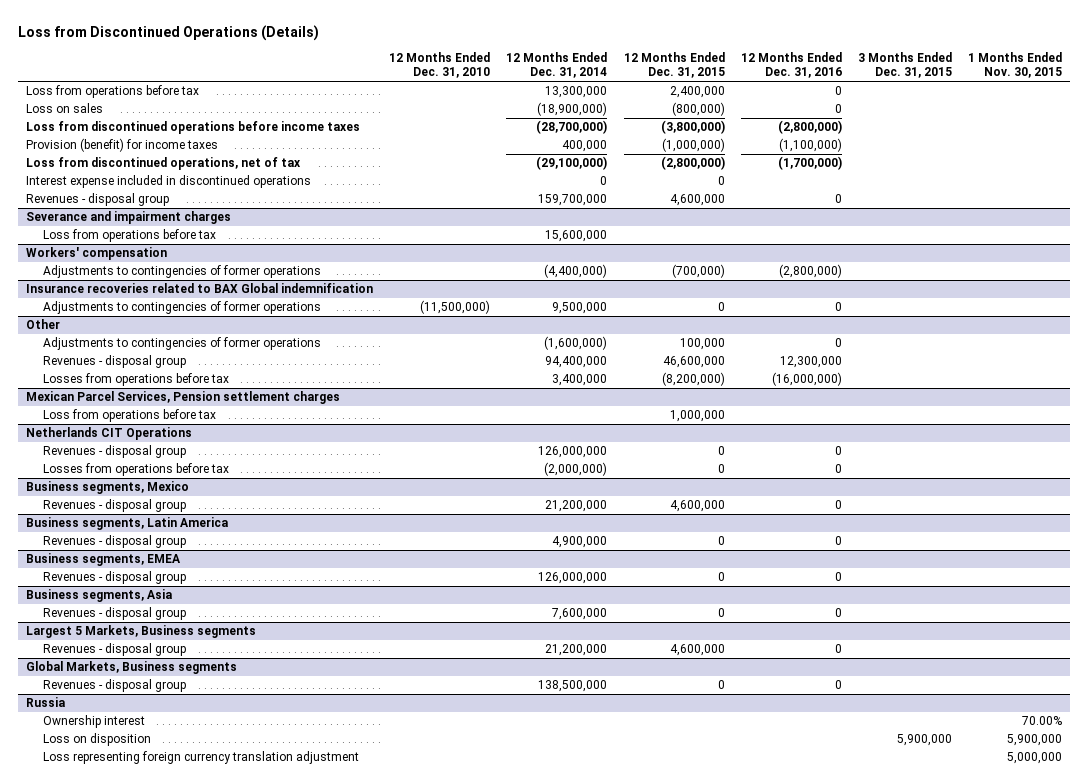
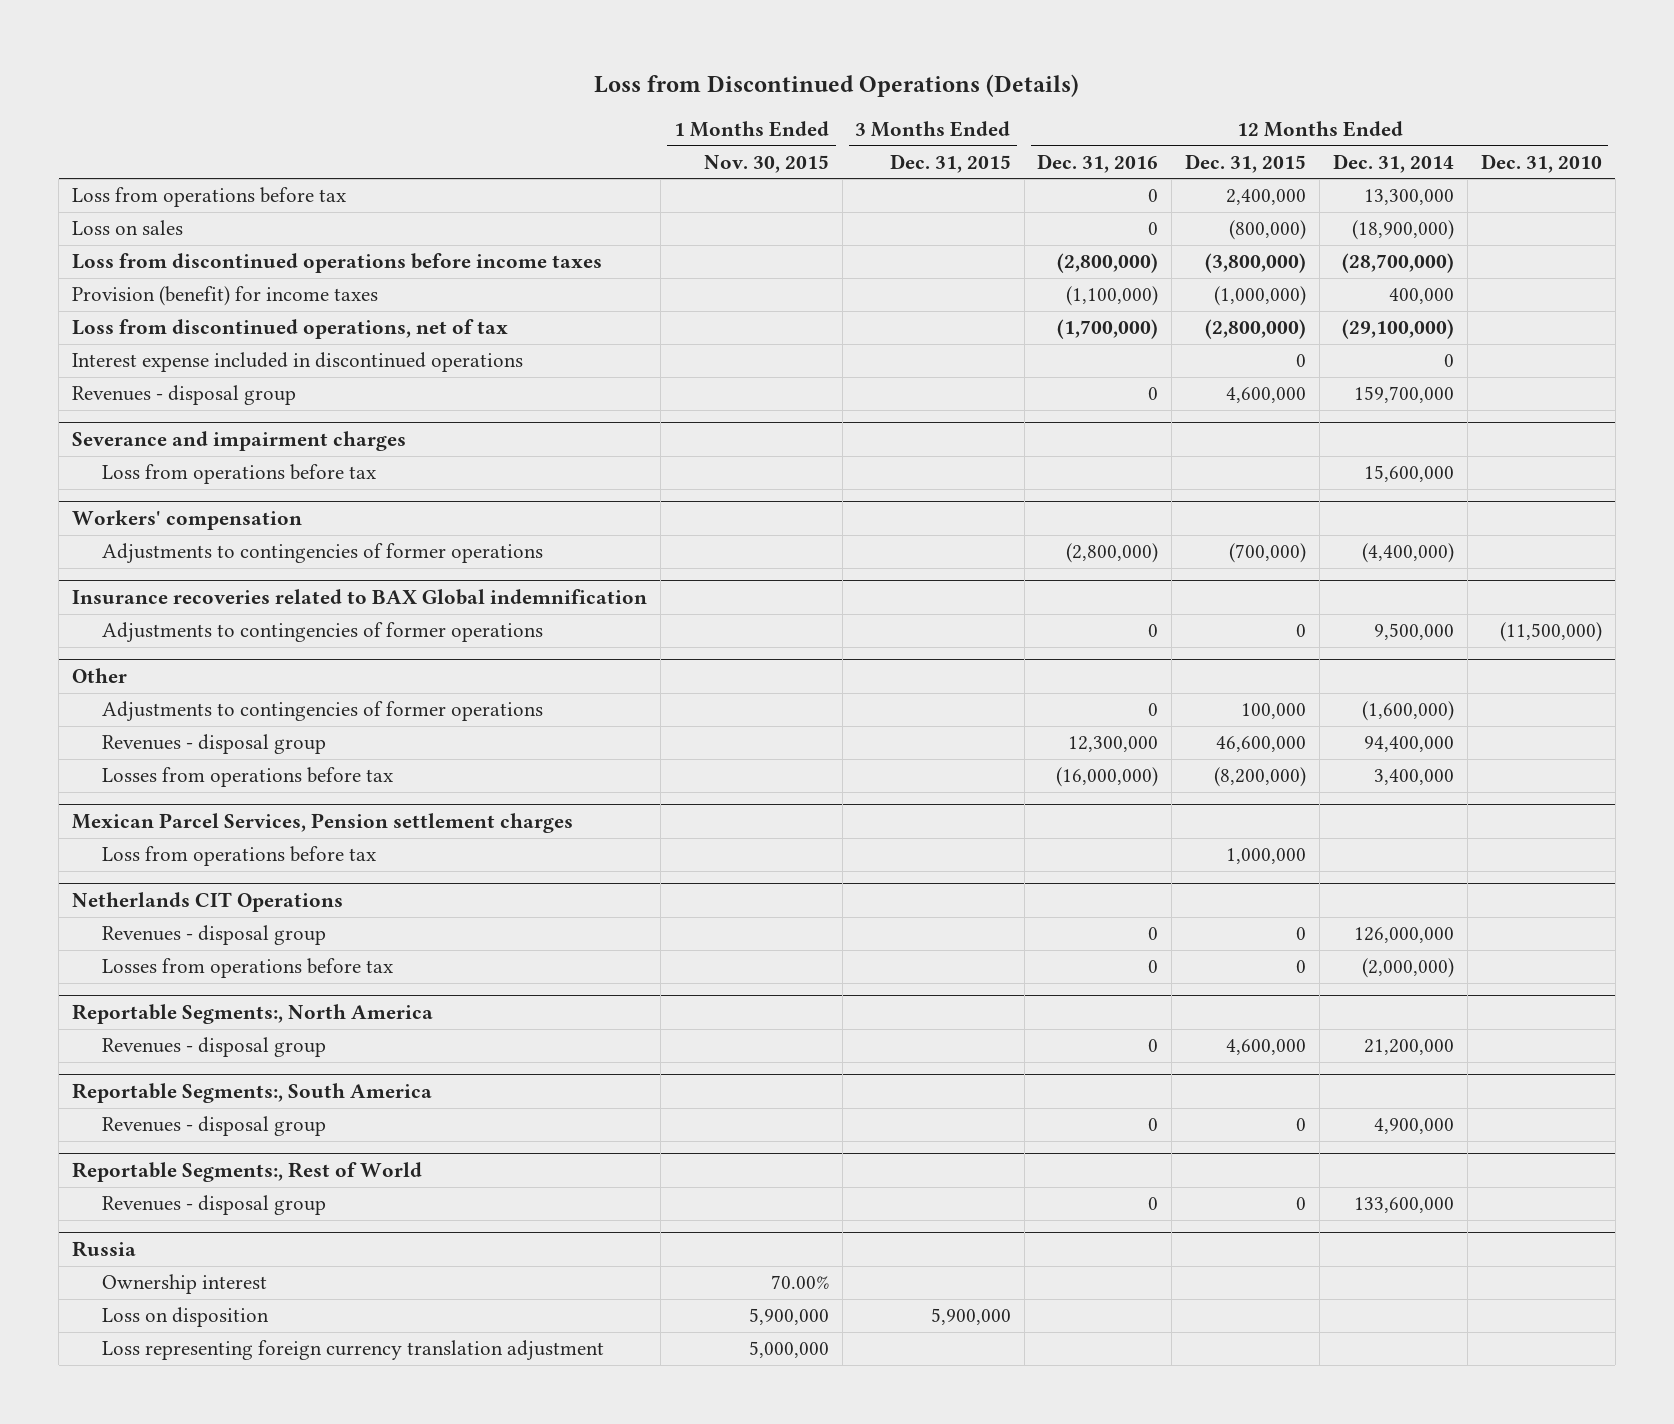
- | 12 Months Ended Dec. 31, 2010 | 12 Months Ended Dec. 31, 2014 | 12 Months Ended Dec. 31, 2015 | 12 Months Ended Dec. 31, 2016 | 3 Months Ended Dec. 31, 2015 | 1 Months Ended Nov. 30, 2015
+ | 1 Months Ended Nov. 30, 2015 | 3 Months Ended Dec. 31, 2015 | 12 Months Ended Dec. 31, 2016 | 12 Months Ended Dec. 31, 2015 | 12 Months Ended Dec. 31, 2014 | 12 Months Ended Dec. 31, 2010
- Business segments, Mexico
+ Reportable Segments:, North America
- Business segments, Latin America
+ Reportable Segments:, South America
- Business segments, EMEA
- Revenues - disposal group | | 126,000,000 | 0 | 0 | |
- Business segments, Asia
- Revenues - disposal group | | 7,600,000 | 0 | 0 | |
- Largest 5 Markets, Business segments
- Revenues - disposal group | | 21,200,000 | 4,600,000 | 0 | |
- Global Markets, Business segments
- Revenues - disposal group | | 138,500,000 | 0 | 0 | |
+ Reportable Segments:, Rest of World
+ Revenues - disposal group | | | 0 | 0 | 133,600,000 |

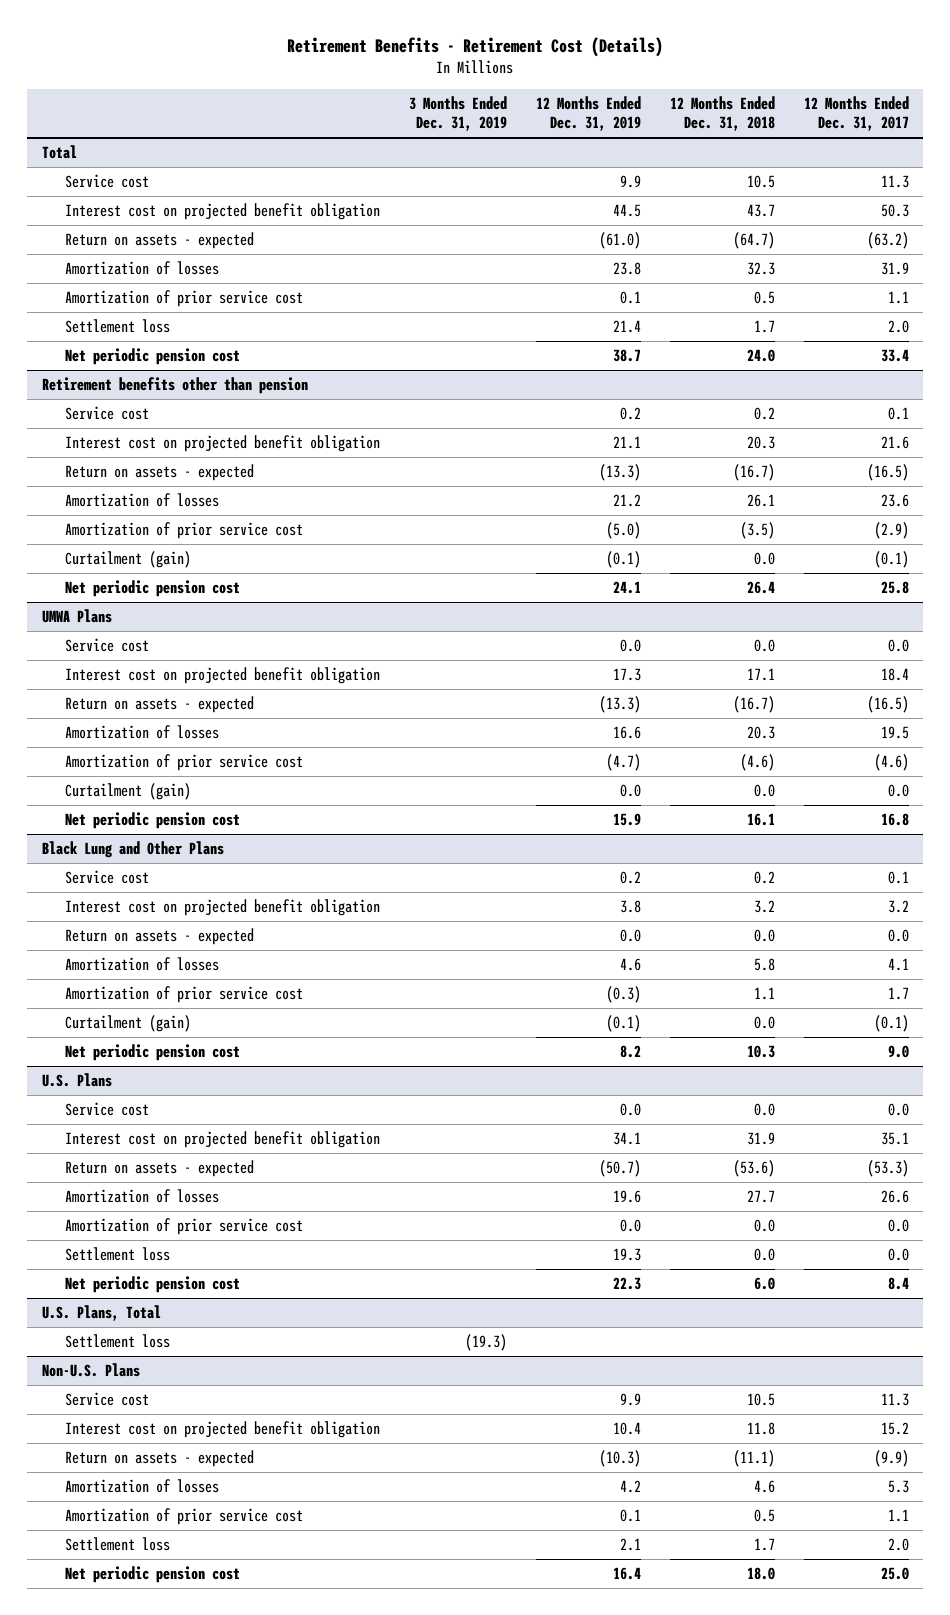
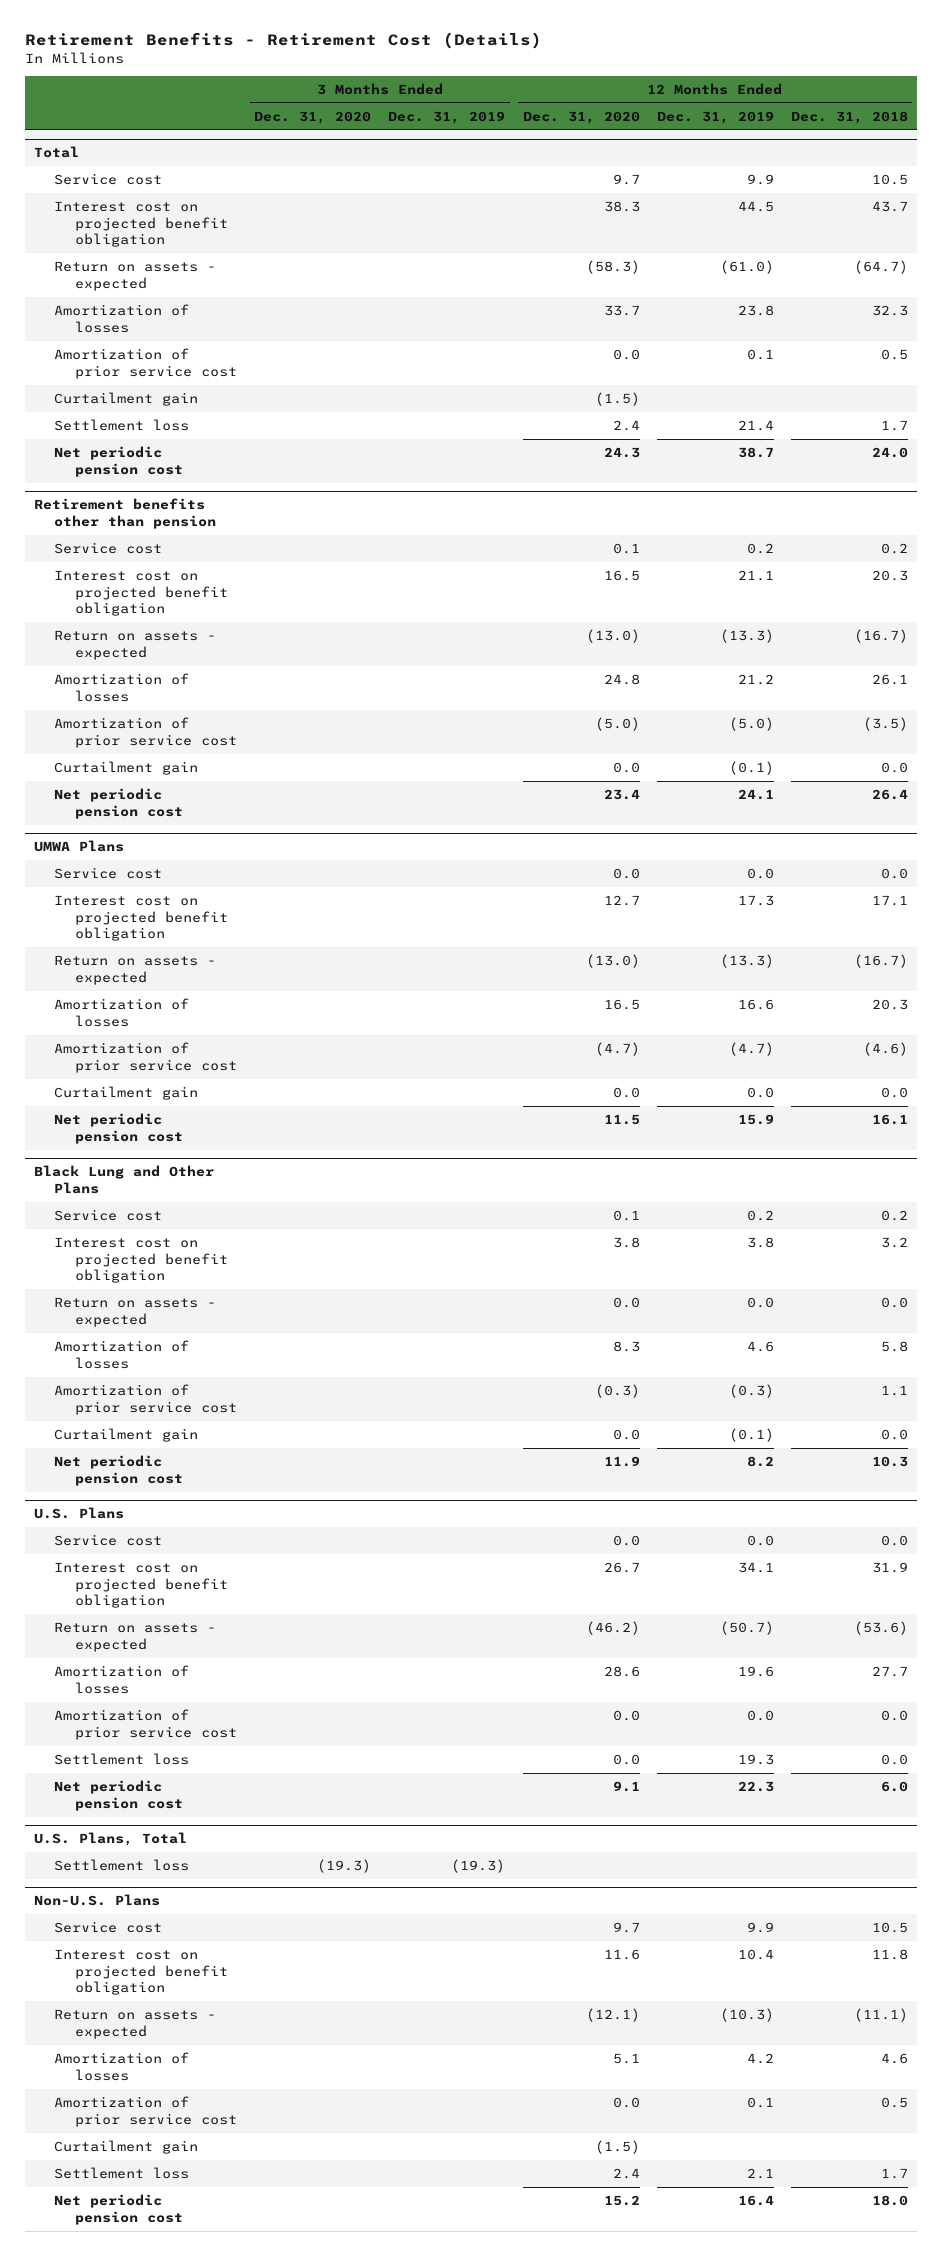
- | 3 Months Ended Dec. 31, 2019 | 12 Months Ended Dec. 31, 2019 | 12 Months Ended Dec. 31, 2018 | 12 Months Ended Dec. 31, 2017
+ | 3 Months Ended Dec. 31, 2020 | 3 Months Ended Dec. 31, 2019 | 12 Months Ended Dec. 31, 2020 | 12 Months Ended Dec. 31, 2019 | 12 Months Ended Dec. 31, 2018
@ Total
+ Curtailment gain | | | (1.5) | |
@ Retirement benefits other than pension
- Curtailment (gain) | | (0.1) | 0.0 | (0.1)
+ Curtailment gain | | | 0.0 | (0.1) | 0.0
@ UMWA Plans
- Curtailment (gain) | | 0.0 | 0.0 | 0.0
+ Curtailment gain | | | 0.0 | 0.0 | 0.0
@ Black Lung and Other Plans
- Curtailment (gain) | | (0.1) | 0.0 | (0.1)
+ Curtailment gain | | | 0.0 | (0.1) | 0.0
@ Non-U.S. Plans
+ Curtailment gain | | | (1.5) | |

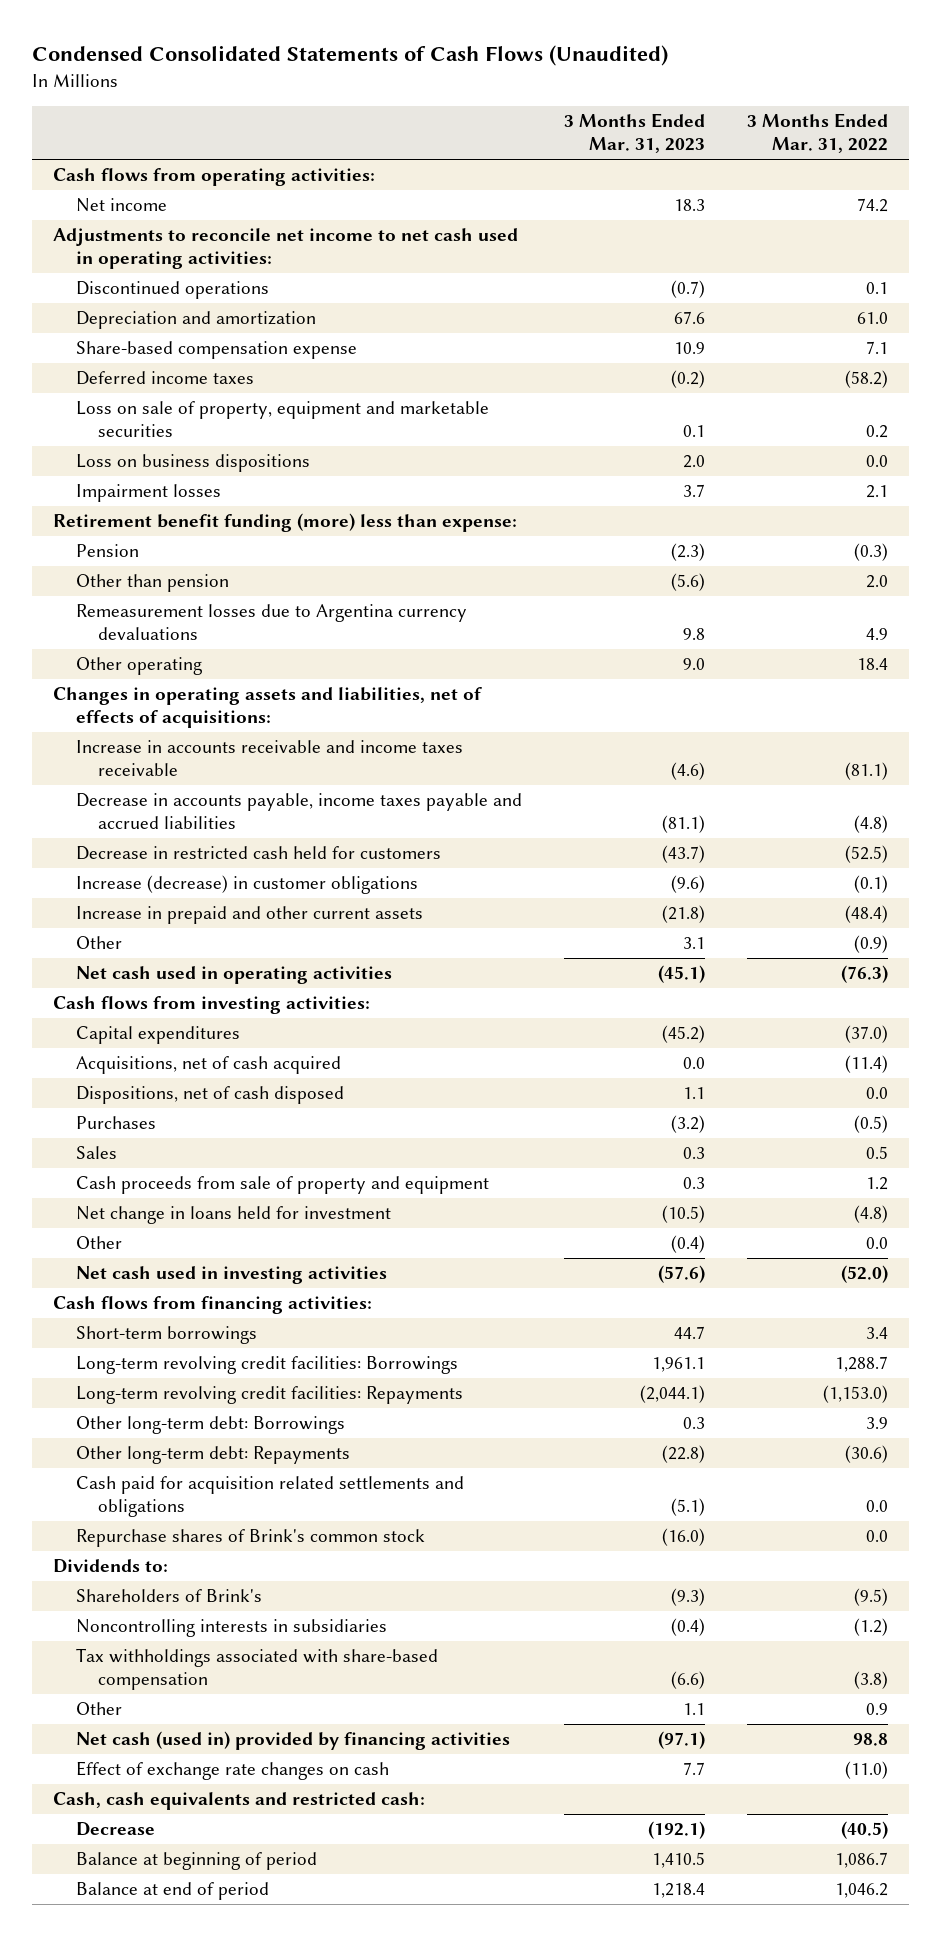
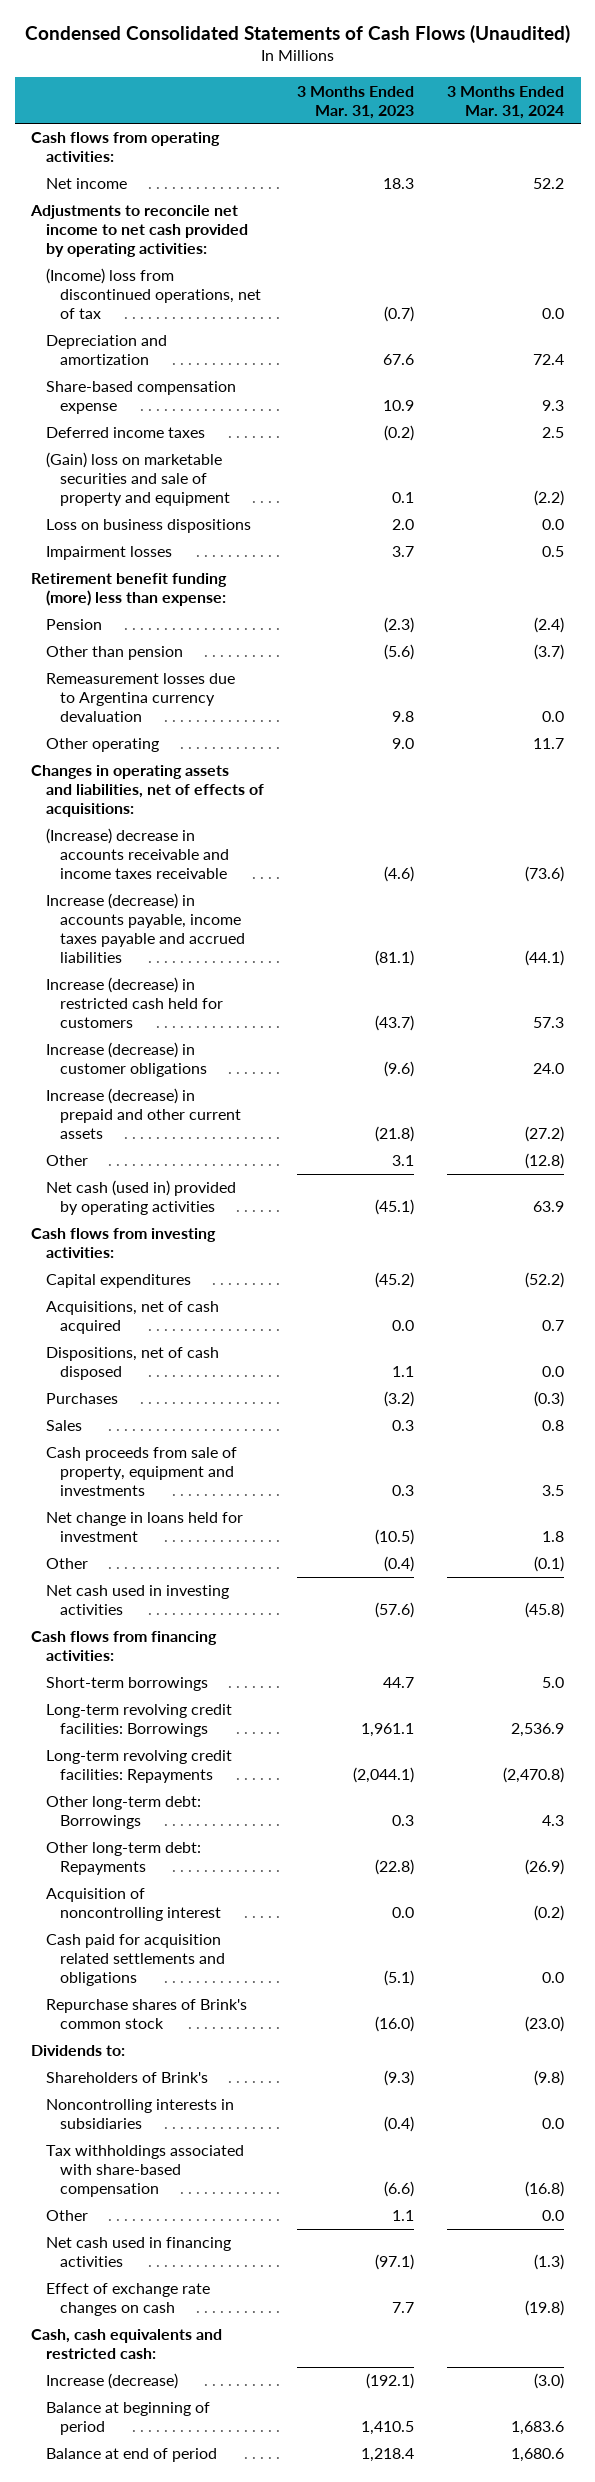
- | 3 Months Ended Mar. 31, 2023 | 3 Months Ended Mar. 31, 2022
+ | 3 Months Ended Mar. 31, 2023 | 3 Months Ended Mar. 31, 2024
- Adjustments to reconcile net income to net cash used in operating activities:
- Discontinued operations | (0.7) | 0.1
+ Adjustments to reconcile net income to net cash provided by operating activities:
+ (Income) loss from discontinued operations, net of tax | (0.7) | 0.0
- Loss on sale of property, equipment and marketable securities | 0.1 | 0.2
+ (Gain) loss on marketable securities and sale of property and equipment | 0.1 | (2.2)
- Remeasurement losses due to Argentina currency devaluations | 9.8 | 4.9
+ Remeasurement losses due to Argentina currency devaluation | 9.8 | 0.0
- Increase in accounts receivable and income taxes receivable | (4.6) | (81.1)
- Decrease in accounts payable, income taxes payable and accrued liabilities | (81.1) | (4.8)
- Decrease in restricted cash held for customers | (43.7) | (52.5)
+ (Increase) decrease in accounts receivable and income taxes receivable | (4.6) | (73.6)
+ Increase (decrease) in accounts payable, income taxes payable and accrued liabilities | (81.1) | (44.1)
+ Increase (decrease) in restricted cash held for customers | (43.7) | 57.3
- Increase in prepaid and other current assets | (21.8) | (48.4)
+ Increase (decrease) in prepaid and other current assets | (21.8) | (27.2)
- Net cash used in operating activities | (45.1) | (76.3)
+ Net cash (used in) provided by operating activities | (45.1) | 63.9
- Cash proceeds from sale of property and equipment | 0.3 | 1.2
+ Cash proceeds from sale of property, equipment and investments | 0.3 | 3.5
+ Acquisition of noncontrolling interest | 0.0 | (0.2)
- Net cash (used in) provided by financing activities | (97.1) | 98.8
+ Net cash used in financing activities | (97.1) | (1.3)
- Decrease | (192.1) | (40.5)
+ Increase (decrease) | (192.1) | (3.0)

